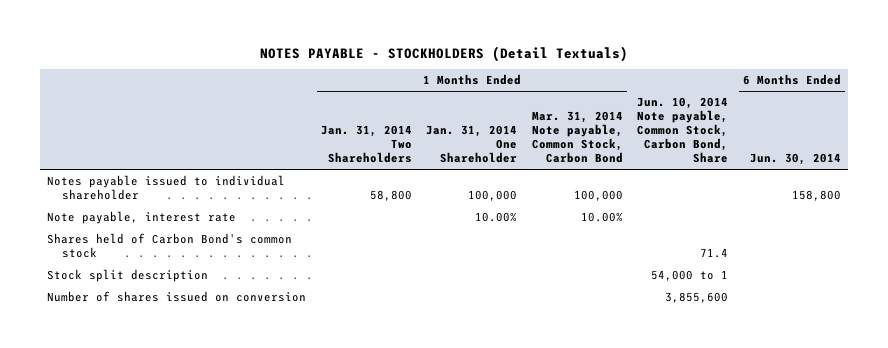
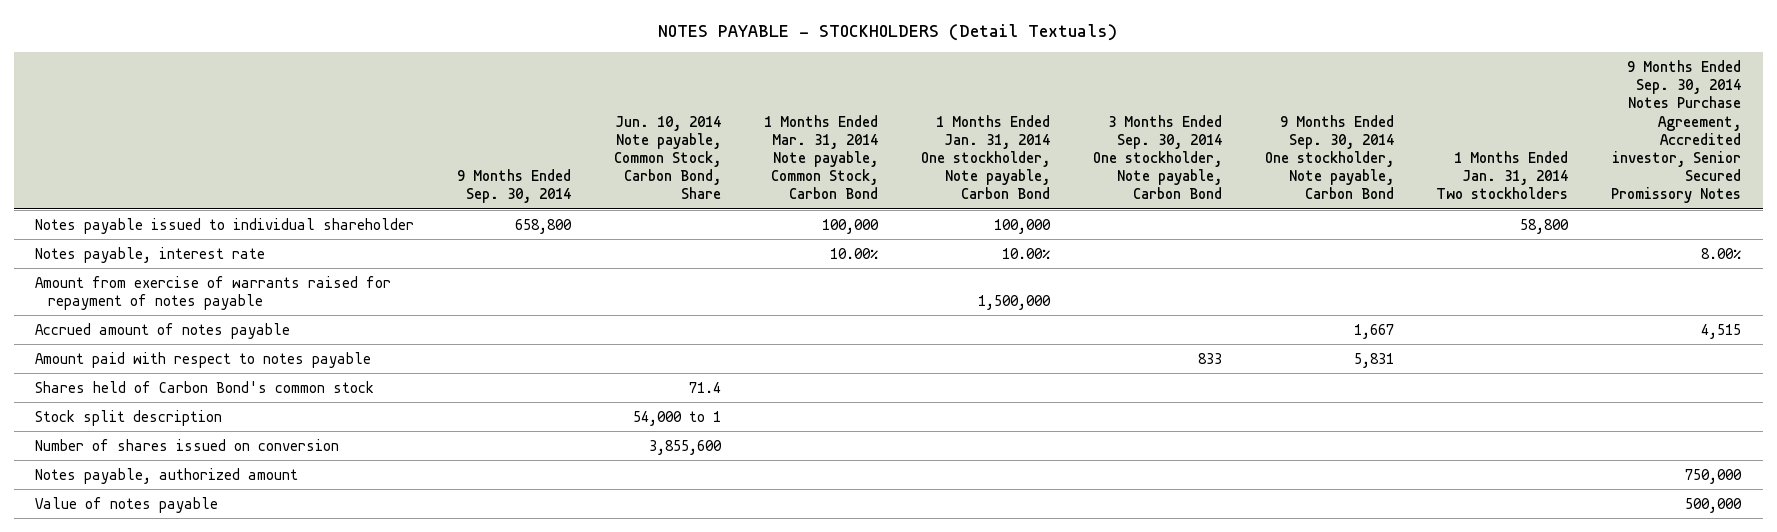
- | 1 Months Ended Jan. 31, 2014 Two Shareholders | 1 Months Ended Jan. 31, 2014 One Shareholder | 1 Months Ended Mar. 31, 2014 Note payable, Common Stock, Carbon Bond | Jun. 10, 2014 Note payable, Common Stock, Carbon Bond, Share | 6 Months Ended Jun. 30, 2014
+ | 9 Months Ended Sep. 30, 2014 | Jun. 10, 2014 Note payable, Common Stock, Carbon Bond, Share | 1 Months Ended Mar. 31, 2014 Note payable, Common Stock, Carbon Bond | 1 Months Ended Jan. 31, 2014 One stockholder, Note payable, Carbon Bond | 3 Months Ended Sep. 30, 2014 One stockholder, Note payable, Carbon Bond | 9 Months Ended Sep. 30, 2014 One stockholder, Note payable, Carbon Bond | 1 Months Ended Jan. 31, 2014 Two stockholders | 9 Months Ended Sep. 30, 2014 Notes Purchase Agreement, Accredited investor, Senior Secured Promissory Notes
- Note payable, interest rate | | 10.00% | 10.00% | |
+ Notes payable, interest rate | | | 10.00% | 10.00% | | | | 8.00%
+ Amount from exercise of warrants raised for repayment of notes payable | | | | 1,500,000 | | | |
+ Accrued amount of notes payable | | | | | | 1,667 | | 4,515
+ Amount paid with respect to notes payable | | | | | 833 | 5,831 | |
+ Notes payable, authorized amount | | | | | | | | 750,000
+ Value of notes payable | | | | | | | | 500,000

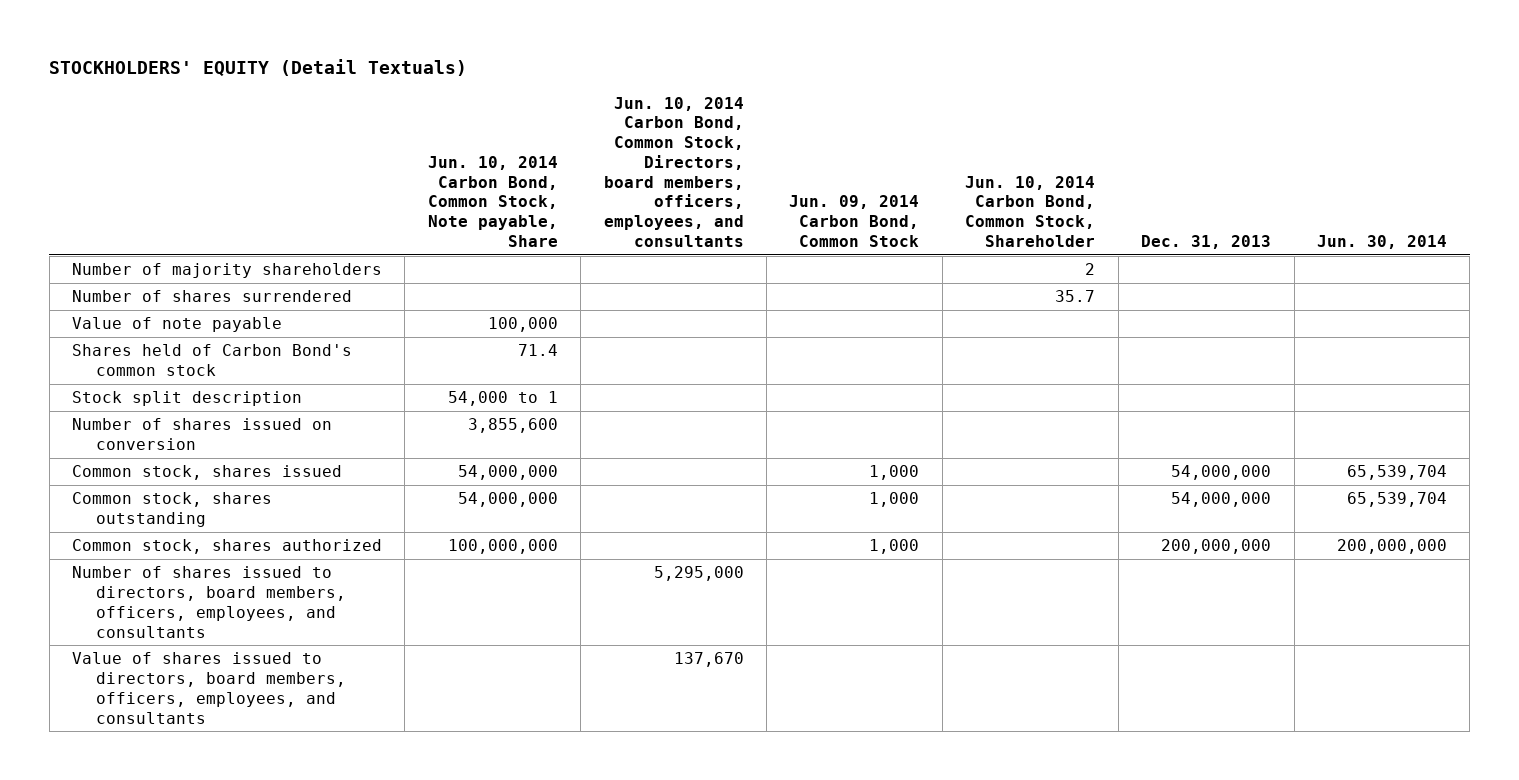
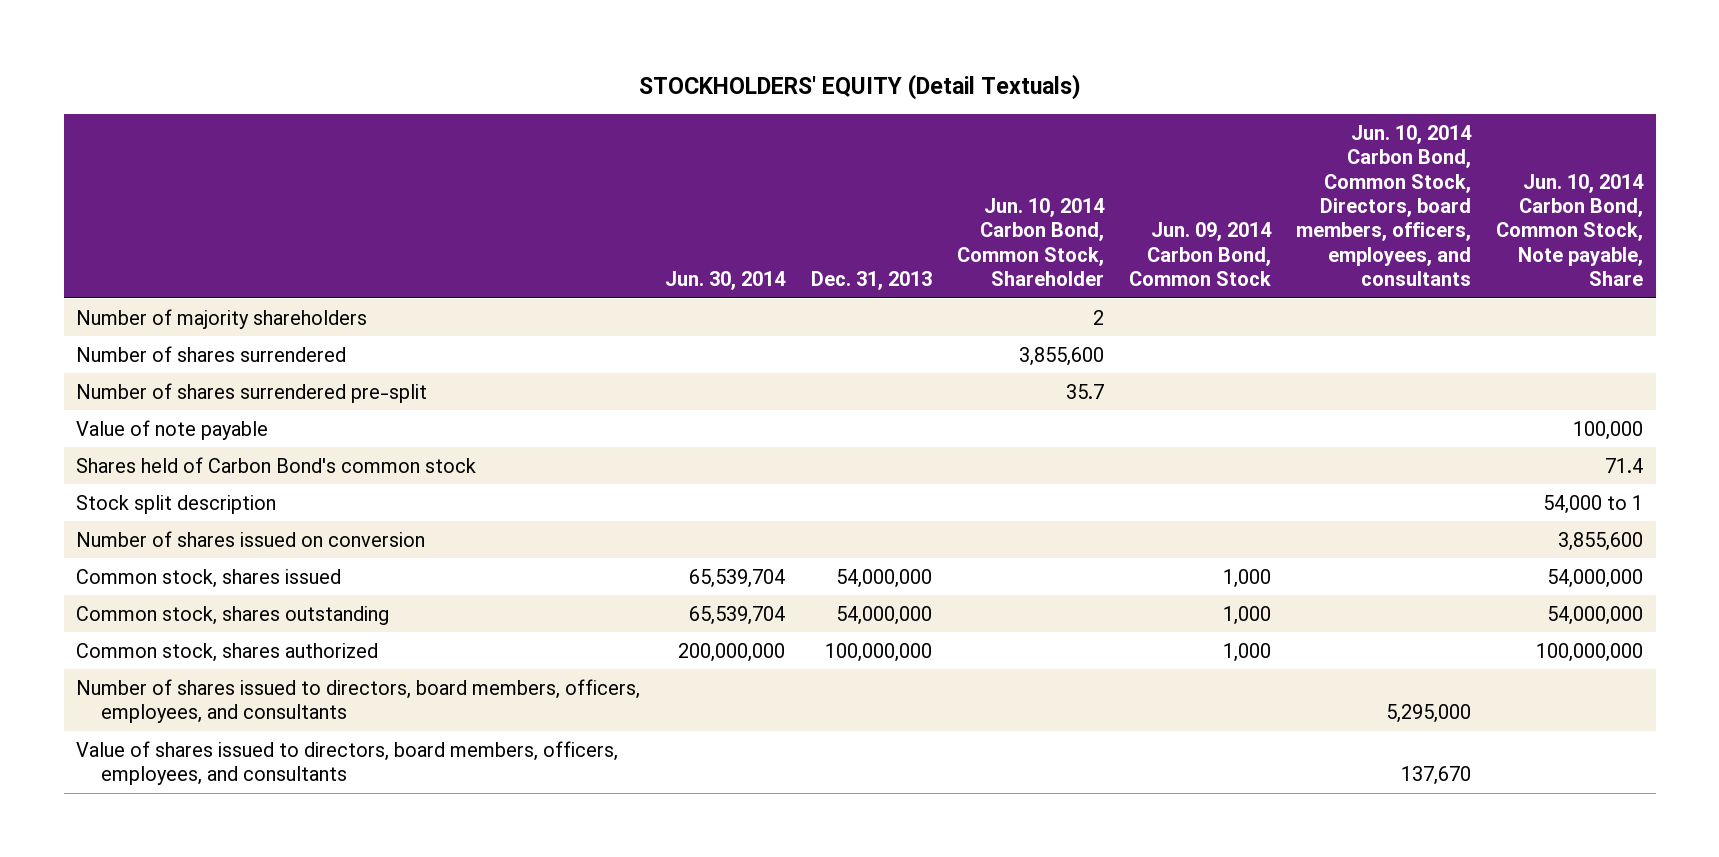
- | Jun. 10, 2014 Carbon Bond, Common Stock, Note payable, Share | Jun. 10, 2014 Carbon Bond, Common Stock, Directors, board members, officers, employees, and consultants | Jun. 09, 2014 Carbon Bond, Common Stock | Jun. 10, 2014 Carbon Bond, Common Stock, Shareholder | Dec. 31, 2013 | Jun. 30, 2014
+ | Jun. 30, 2014 | Dec. 31, 2013 | Jun. 10, 2014 Carbon Bond, Common Stock, Shareholder | Jun. 09, 2014 Carbon Bond, Common Stock | Jun. 10, 2014 Carbon Bond, Common Stock, Directors, board members, officers, employees, and consultants | Jun. 10, 2014 Carbon Bond, Common Stock, Note payable, Share
- Number of shares surrendered | | | | 35.7 | |
+ Number of shares surrendered | | | 3,855,600 | | |
+ Number of shares surrendered pre-split | | | 35.7 | | |
- Common stock, shares authorized | 100,000,000 | | 1,000 | | 200,000,000 | 200,000,000
+ Common stock, shares authorized | 200,000,000 | 100,000,000 | | 1,000 | | 100,000,000

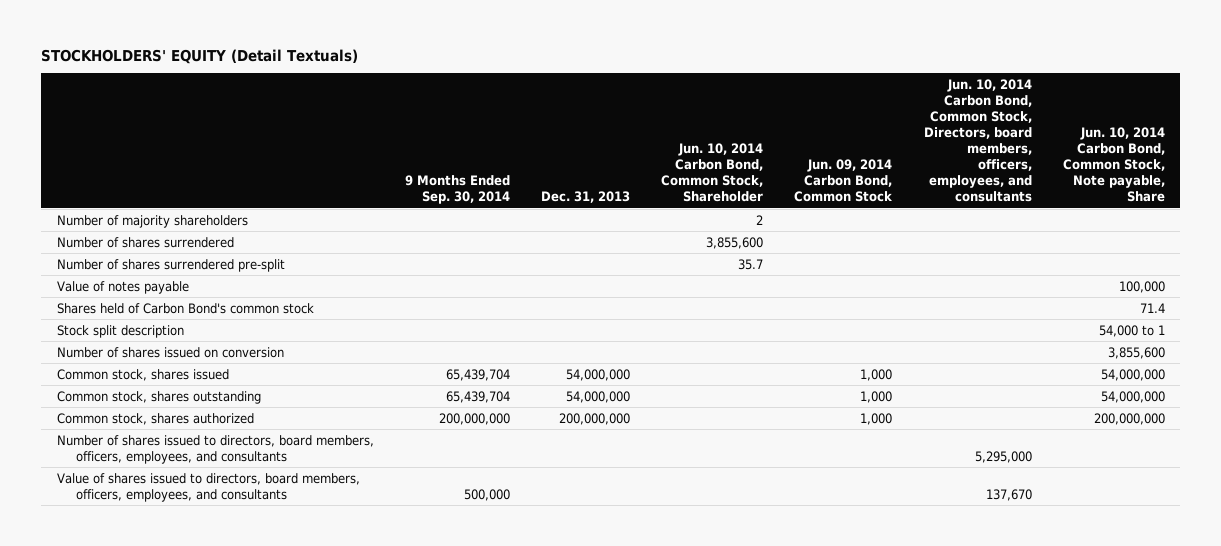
- | Jun. 30, 2014 | Dec. 31, 2013 | Jun. 10, 2014 Carbon Bond, Common Stock, Shareholder | Jun. 09, 2014 Carbon Bond, Common Stock | Jun. 10, 2014 Carbon Bond, Common Stock, Directors, board members, officers, employees, and consultants | Jun. 10, 2014 Carbon Bond, Common Stock, Note payable, Share
+ | 9 Months Ended Sep. 30, 2014 | Dec. 31, 2013 | Jun. 10, 2014 Carbon Bond, Common Stock, Shareholder | Jun. 09, 2014 Carbon Bond, Common Stock | Jun. 10, 2014 Carbon Bond, Common Stock, Directors, board members, officers, employees, and consultants | Jun. 10, 2014 Carbon Bond, Common Stock, Note payable, Share
- Value of note payable | | | | | | 100,000
+ Value of notes payable | | | | | | 100,000
- Common stock, shares authorized | 200,000,000 | 100,000,000 | | 1,000 | | 100,000,000
+ Common stock, shares authorized | 200,000,000 | 200,000,000 | | 1,000 | | 200,000,000

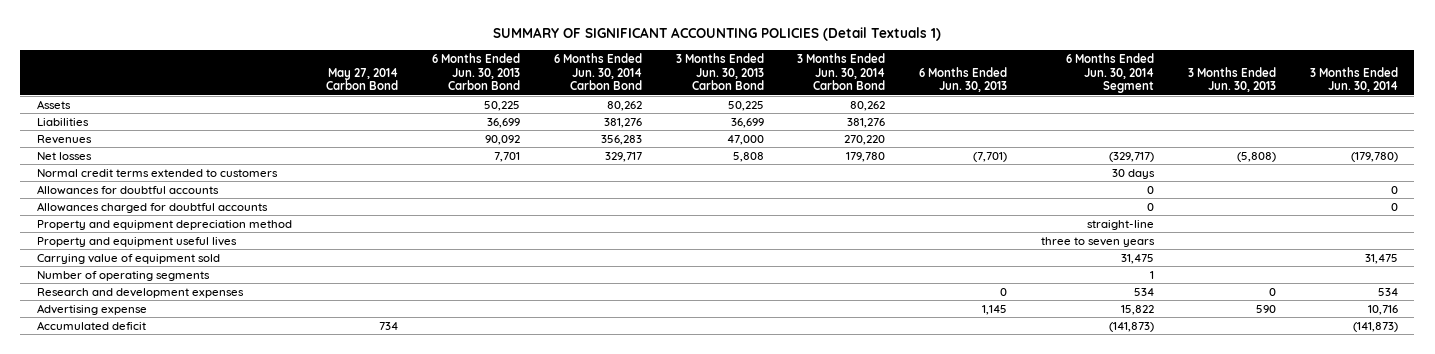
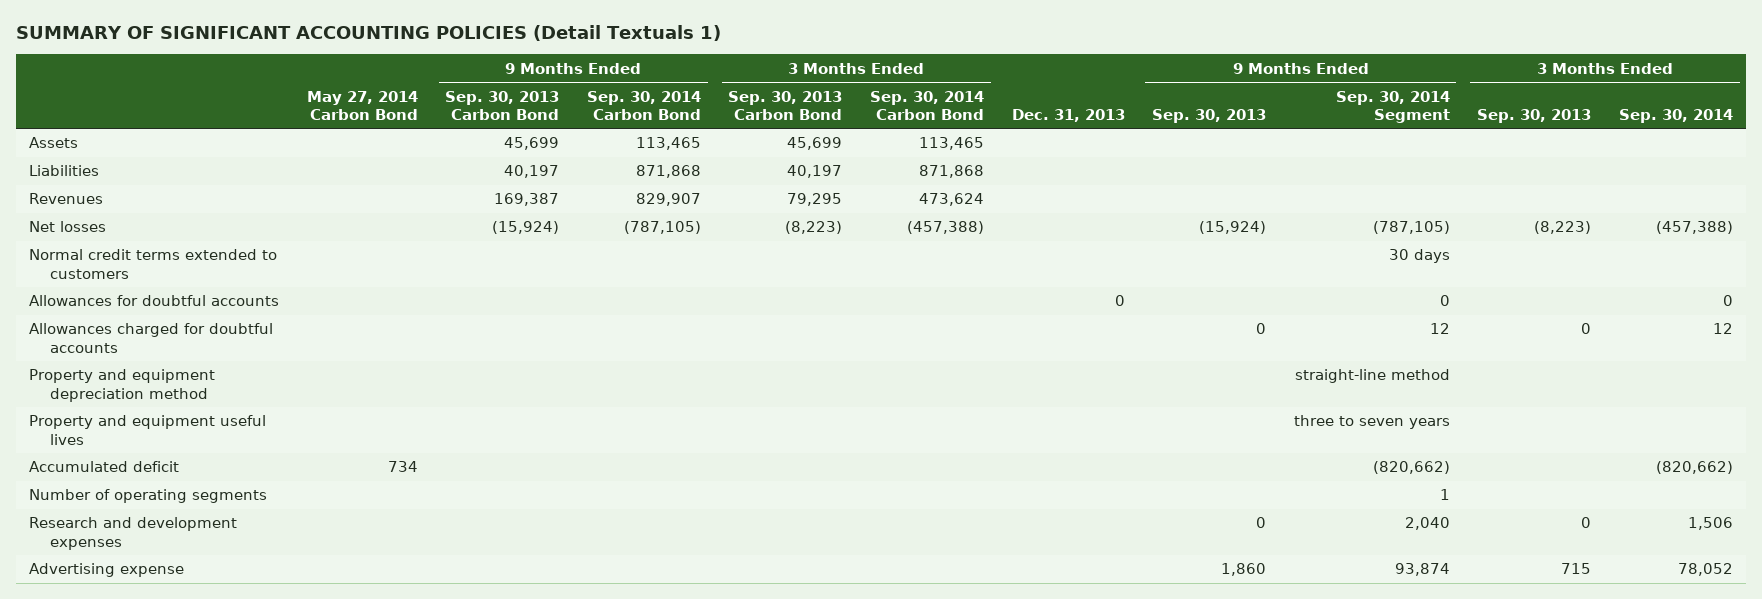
- | May 27, 2014 Carbon Bond | 6 Months Ended Jun. 30, 2013 Carbon Bond | 6 Months Ended Jun. 30, 2014 Carbon Bond | 3 Months Ended Jun. 30, 2013 Carbon Bond | 3 Months Ended Jun. 30, 2014 Carbon Bond | 6 Months Ended Jun. 30, 2013 | 6 Months Ended Jun. 30, 2014 Segment | 3 Months Ended Jun. 30, 2013 | 3 Months Ended Jun. 30, 2014
+ | May 27, 2014 Carbon Bond | 9 Months Ended Sep. 30, 2013 Carbon Bond | 9 Months Ended Sep. 30, 2014 Carbon Bond | 3 Months Ended Sep. 30, 2013 Carbon Bond | 3 Months Ended Sep. 30, 2014 Carbon Bond | Dec. 31, 2013 | 9 Months Ended Sep. 30, 2013 | 9 Months Ended Sep. 30, 2014 Segment | 3 Months Ended Sep. 30, 2013 | 3 Months Ended Sep. 30, 2014
- Carrying value of equipment sold | | | | | | | 31,475 | | 31,475
moved up: Accumulated deficit | 734 | | | | | | | (820,662) | | (820,662)

